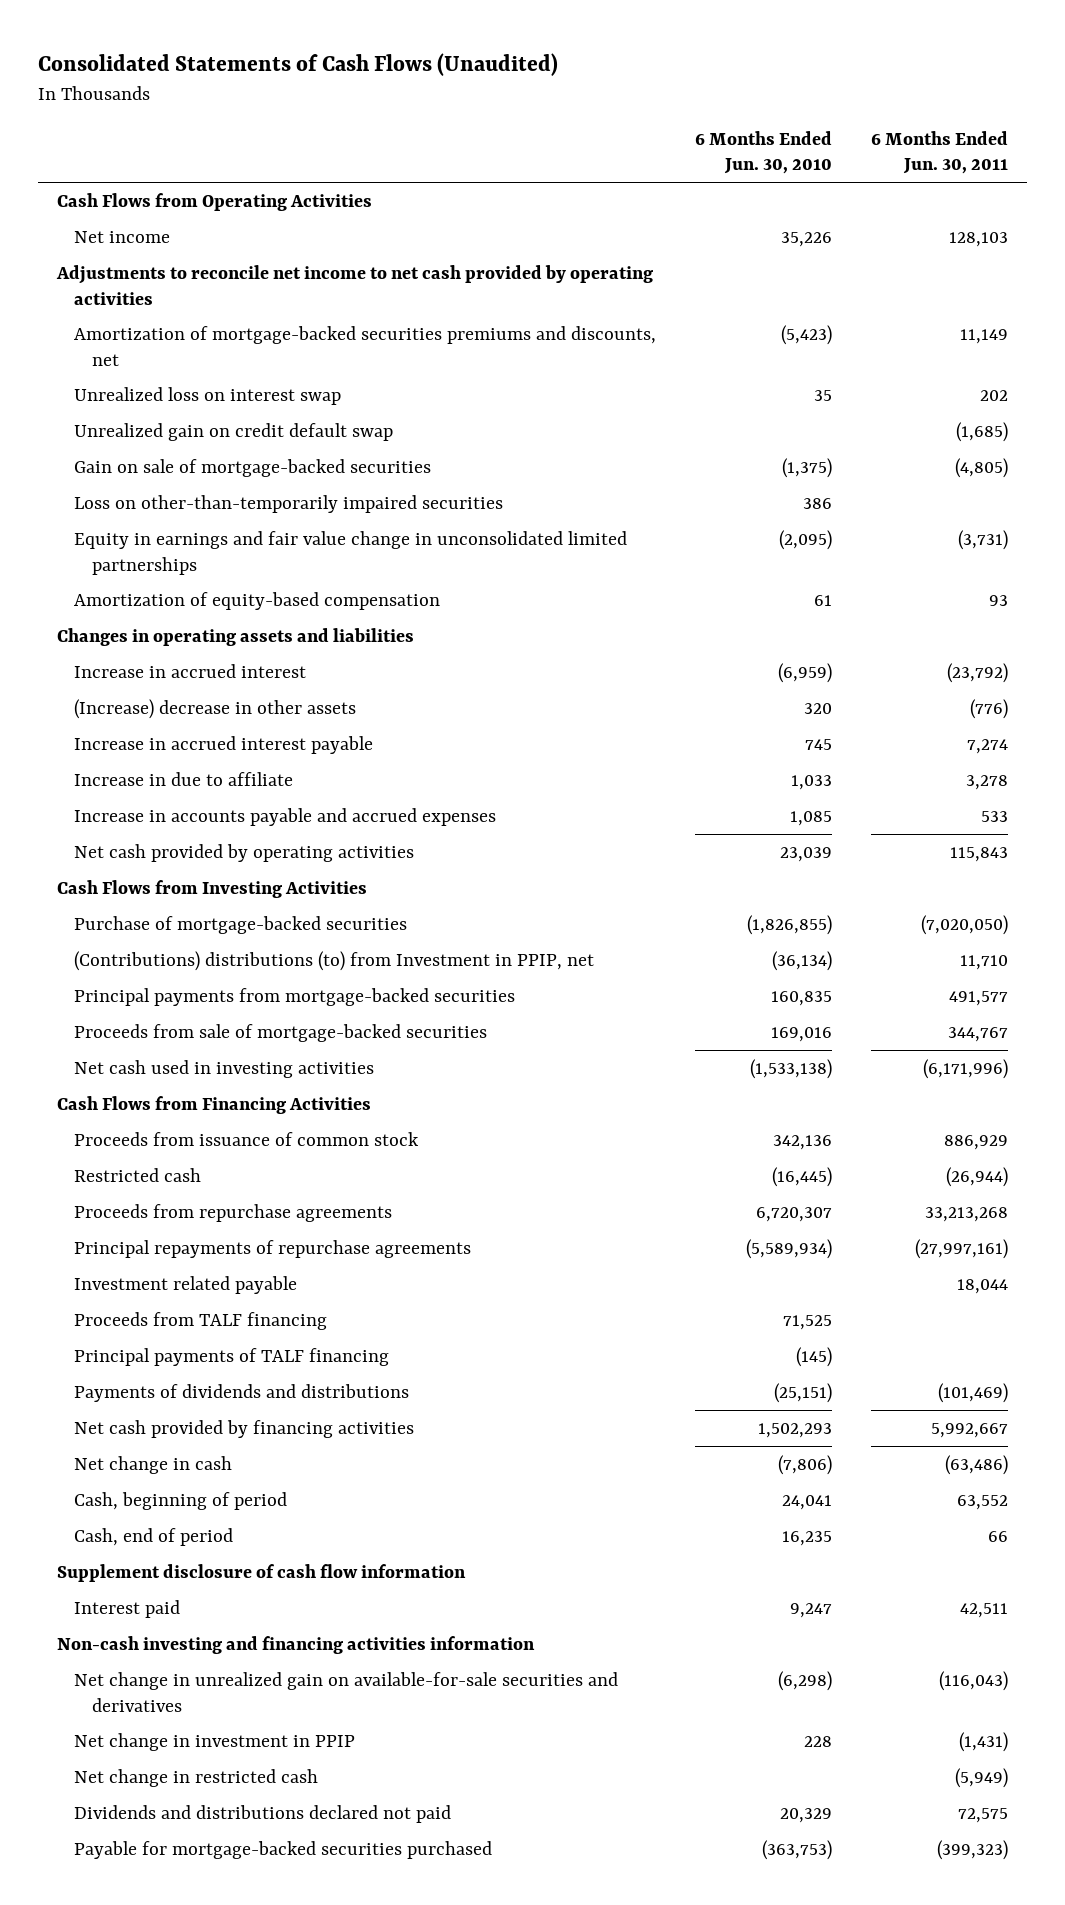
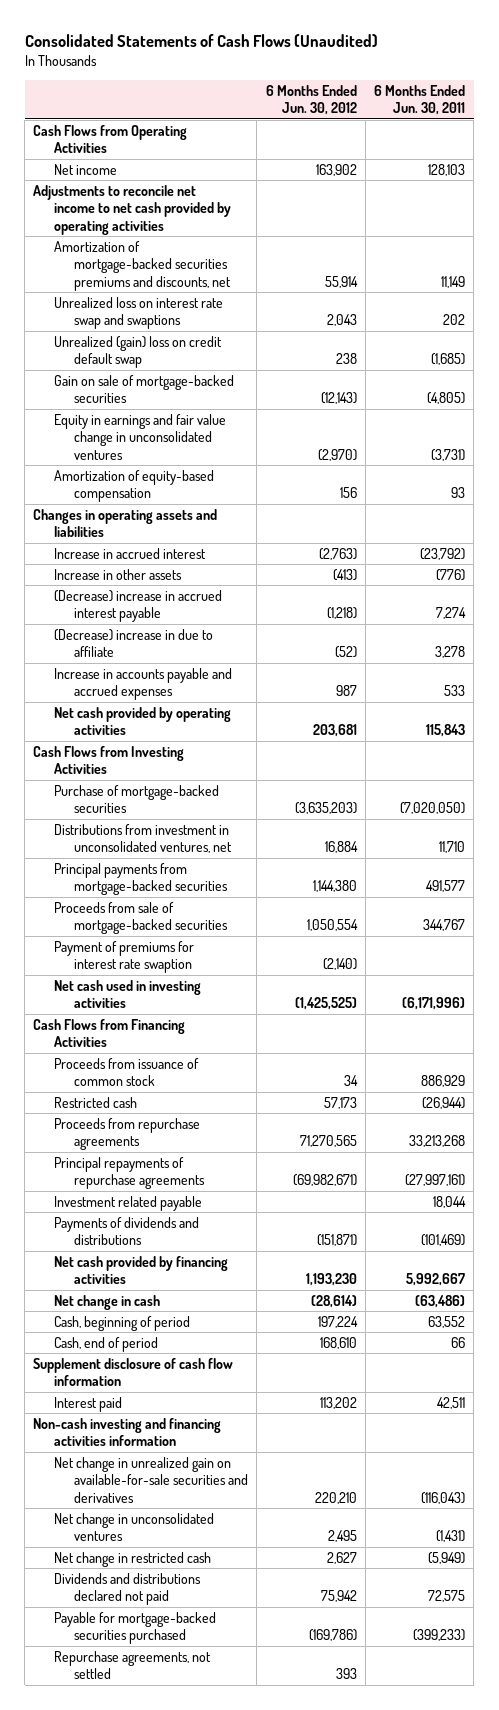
- | 6 Months Ended Jun. 30, 2010 | 6 Months Ended Jun. 30, 2011
+ | 6 Months Ended Jun. 30, 2012 | 6 Months Ended Jun. 30, 2011
- Unrealized loss on interest swap | 35 | 202
- Unrealized gain on credit default swap | | (1,685)
+ Unrealized loss on interest rate swap and swaptions | 2,043 | 202
+ Unrealized (gain) loss on credit default swap | 238 | (1,685)
- Loss on other-than-temporarily impaired securities | 386 |
- Equity in earnings and fair value change in unconsolidated limited partnerships | (2,095) | (3,731)
+ Equity in earnings and fair value change in unconsolidated ventures | (2,970) | (3,731)
- (Increase) decrease in other assets | 320 | (776)
- Increase in accrued interest payable | 745 | 7,274
- Increase in due to affiliate | 1,033 | 3,278
+ Increase in other assets | (413) | (776)
+ (Decrease) increase in accrued interest payable | (1,218) | 7,274
+ (Decrease) increase in due to affiliate | (52) | 3,278
- (Contributions) distributions (to) from Investment in PPIP, net | (36,134) | 11,710
+ Distributions from investment in unconsolidated ventures, net | 16,884 | 11,710
+ Payment of premiums for interest rate swaption | (2,140) |
- Proceeds from TALF financing | 71,525 |
- Principal payments of TALF financing | (145) |
- Net change in investment in PPIP | 228 | (1,431)
+ Net change in unconsolidated ventures | 2,495 | (1,431)
- Payable for mortgage-backed securities purchased | (363,753) | (399,323)
+ Payable for mortgage-backed securities purchased | (169,786) | (399,233)
+ Repurchase agreements, not settled | 393 |

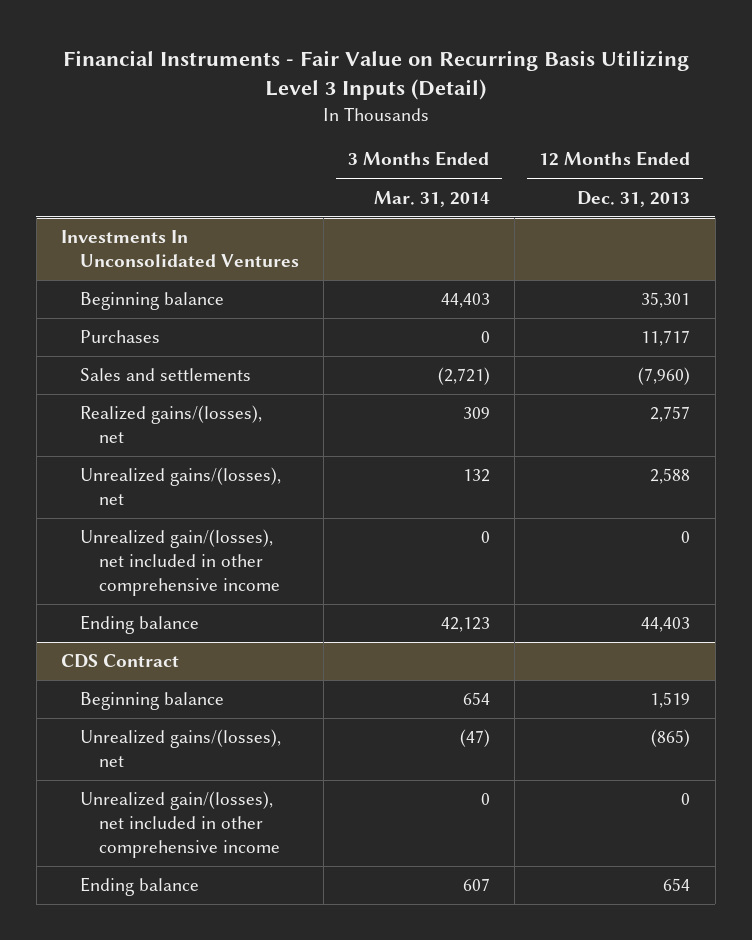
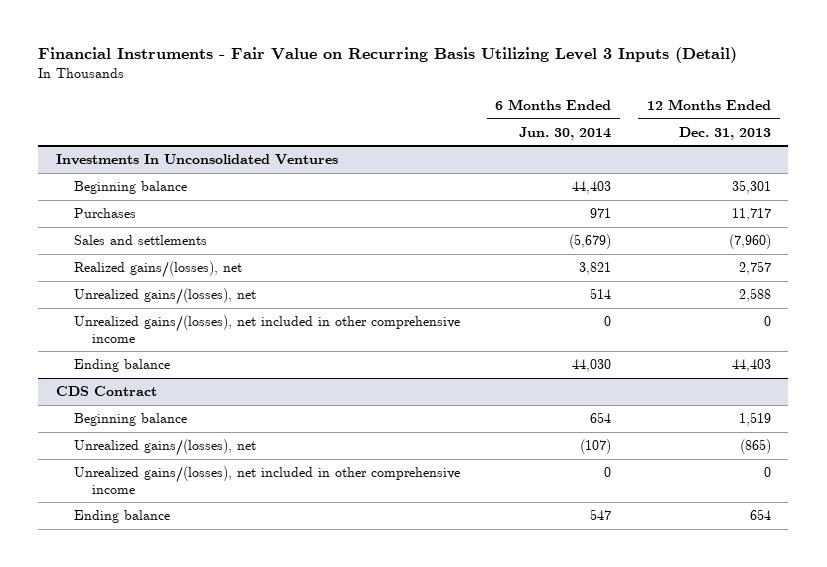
- | 3 Months Ended Mar. 31, 2014 | 12 Months Ended Dec. 31, 2013
+ | 6 Months Ended Jun. 30, 2014 | 12 Months Ended Dec. 31, 2013
@ Investments In Unconsolidated Ventures
- Unrealized gain/(losses), net included in other comprehensive income | 0 | 0
+ Unrealized gains/(losses), net included in other comprehensive income | 0 | 0
@ CDS Contract
- Unrealized gain/(losses), net included in other comprehensive income | 0 | 0
+ Unrealized gains/(losses), net included in other comprehensive income | 0 | 0

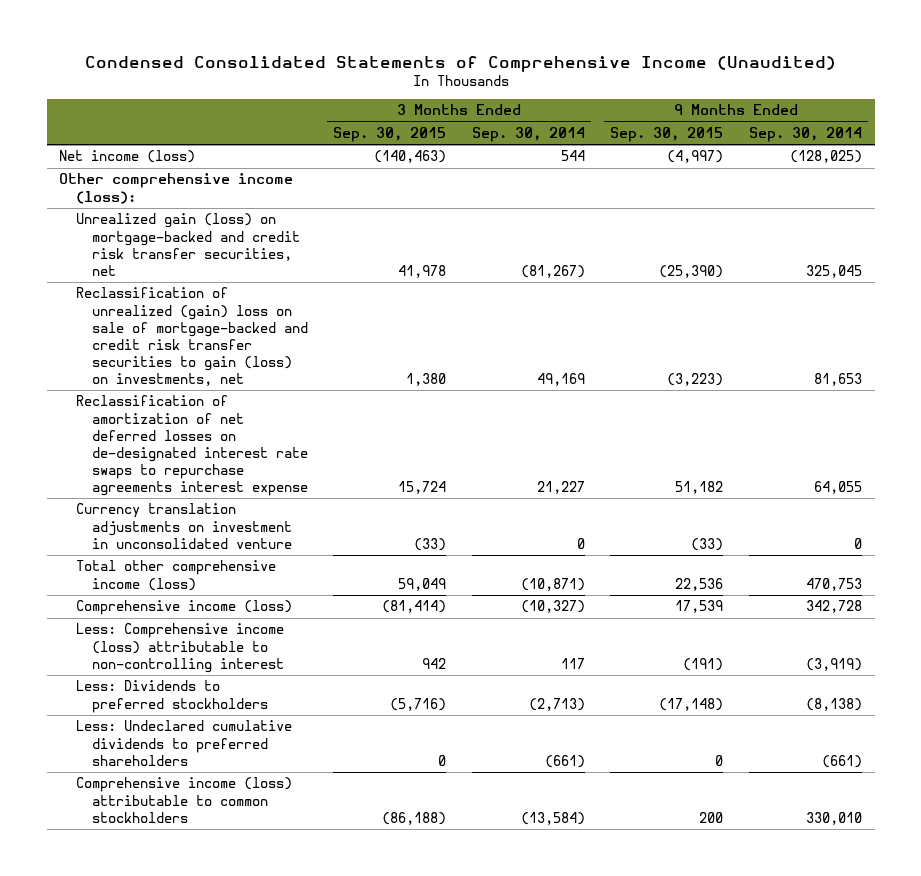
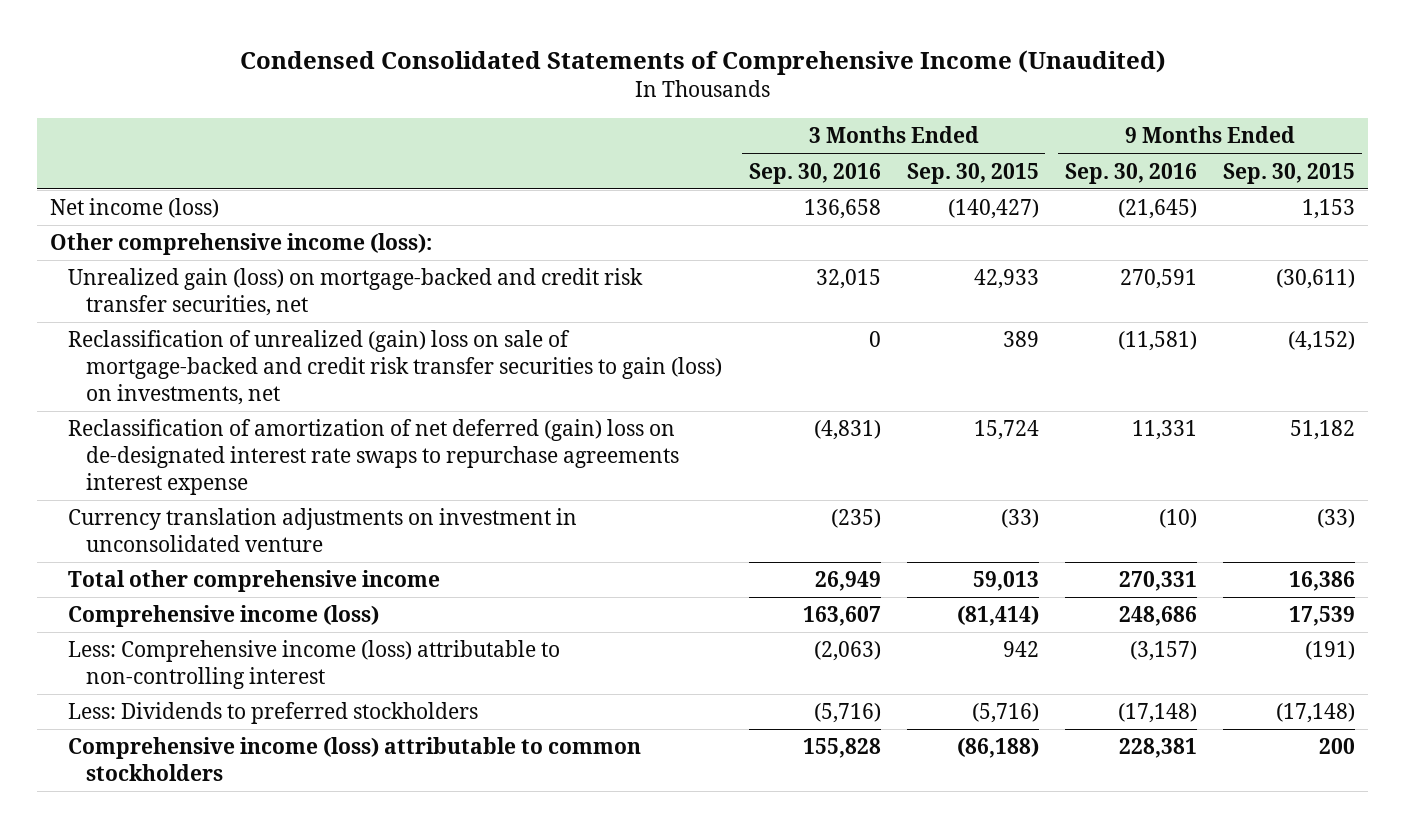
- | 3 Months Ended Sep. 30, 2015 | 3 Months Ended Sep. 30, 2014 | 9 Months Ended Sep. 30, 2015 | 9 Months Ended Sep. 30, 2014
+ | 3 Months Ended Sep. 30, 2016 | 3 Months Ended Sep. 30, 2015 | 9 Months Ended Sep. 30, 2016 | 9 Months Ended Sep. 30, 2015
- Net income (loss) | (140,463) | 544 | (4,997) | (128,025)
+ Net income (loss) | 136,658 | (140,427) | (21,645) | 1,153
- Unrealized gain (loss) on mortgage-backed and credit risk transfer securities, net | 41,978 | (81,267) | (25,390) | 325,045
- Reclassification of unrealized (gain) loss on sale of mortgage-backed and credit risk transfer securities to gain (loss) on investments, net | 1,380 | 49,169 | (3,223) | 81,653
- Reclassification of amortization of net deferred losses on de-designated interest rate swaps to repurchase agreements interest expense | 15,724 | 21,227 | 51,182 | 64,055
+ Unrealized gain (loss) on mortgage-backed and credit risk transfer securities, net | 32,015 | 42,933 | 270,591 | (30,611)
+ Reclassification of unrealized (gain) loss on sale of mortgage-backed and credit risk transfer securities to gain (loss) on investments, net | 0 | 389 | (11,581) | (4,152)
+ Reclassification of amortization of net deferred (gain) loss on de-designated interest rate swaps to repurchase agreements interest expense | (4,831) | 15,724 | 11,331 | 51,182
- Total other comprehensive income (loss) | 59,049 | (10,871) | 22,536 | 470,753
+ Total other comprehensive income | 26,949 | 59,013 | 270,331 | 16,386
- Less: Undeclared cumulative dividends to preferred shareholders | 0 | (661) | 0 | (661)

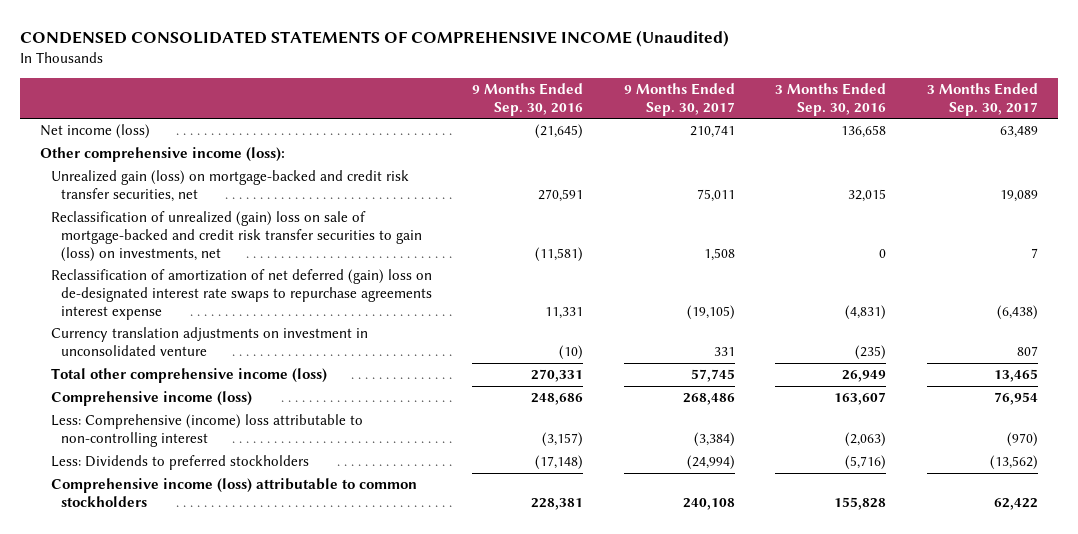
- Condensed Consolidated Statements of Comprehensive Income (Unaudited)
+ CONDENSED CONSOLIDATED STATEMENTS OF COMPREHENSIVE INCOME (Unaudited)
- | 3 Months Ended Sep. 30, 2016 | 3 Months Ended Sep. 30, 2015 | 9 Months Ended Sep. 30, 2016 | 9 Months Ended Sep. 30, 2015
+ | 9 Months Ended Sep. 30, 2016 | 9 Months Ended Sep. 30, 2017 | 3 Months Ended Sep. 30, 2016 | 3 Months Ended Sep. 30, 2017
- Total other comprehensive income | 26,949 | 59,013 | 270,331 | 16,386
+ Total other comprehensive income (loss) | 270,331 | 57,745 | 26,949 | 13,465
- Less: Comprehensive income (loss) attributable to non-controlling interest | (2,063) | 942 | (3,157) | (191)
+ Less: Comprehensive (income) loss attributable to non-controlling interest | (3,157) | (3,384) | (2,063) | (970)

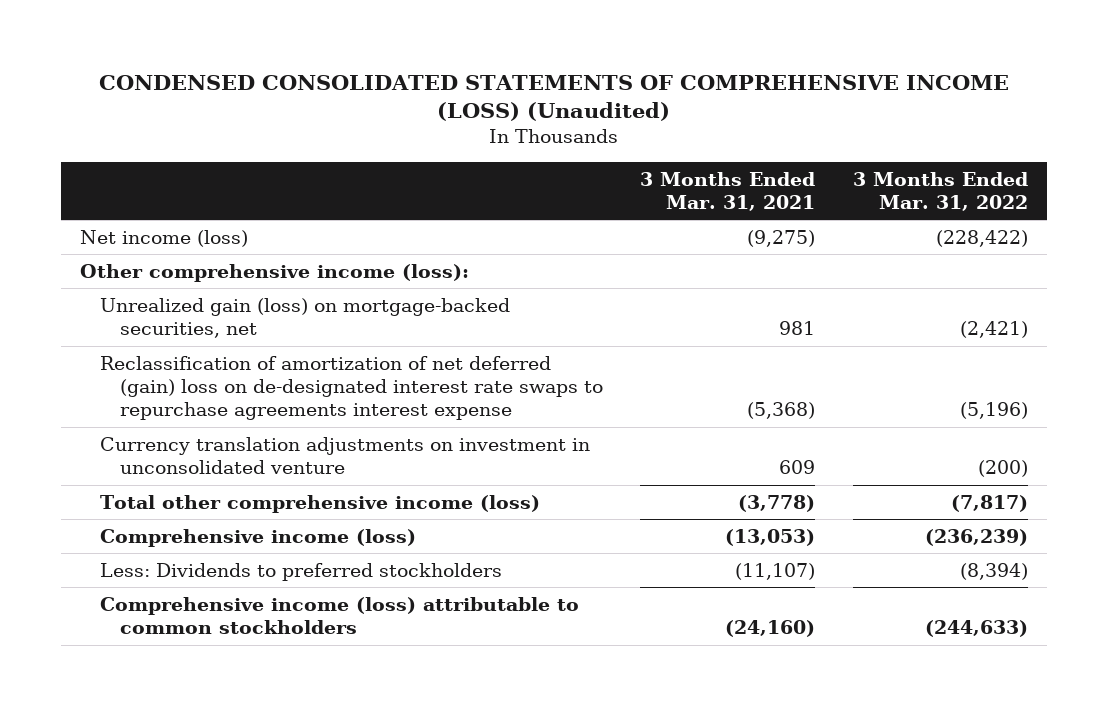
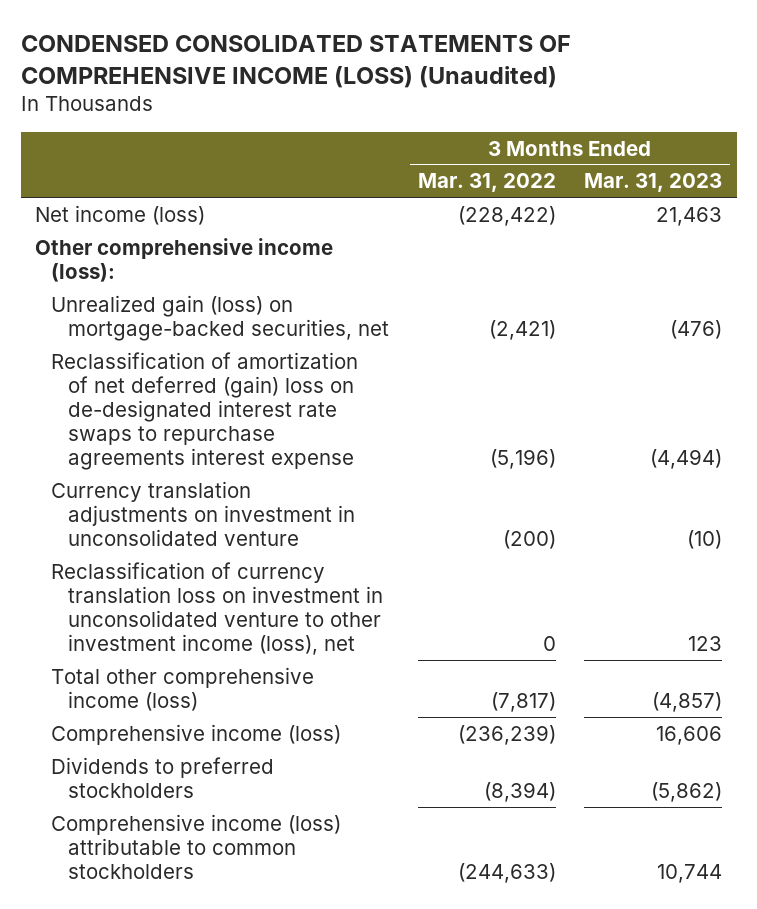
- | 3 Months Ended Mar. 31, 2021 | 3 Months Ended Mar. 31, 2022
+ | 3 Months Ended Mar. 31, 2022 | 3 Months Ended Mar. 31, 2023
+ Reclassification of currency translation loss on investment in unconsolidated venture to other investment income (loss), net | 0 | 123
- Less: Dividends to preferred stockholders | (11,107) | (8,394)
+ Dividends to preferred stockholders | (8,394) | (5,862)

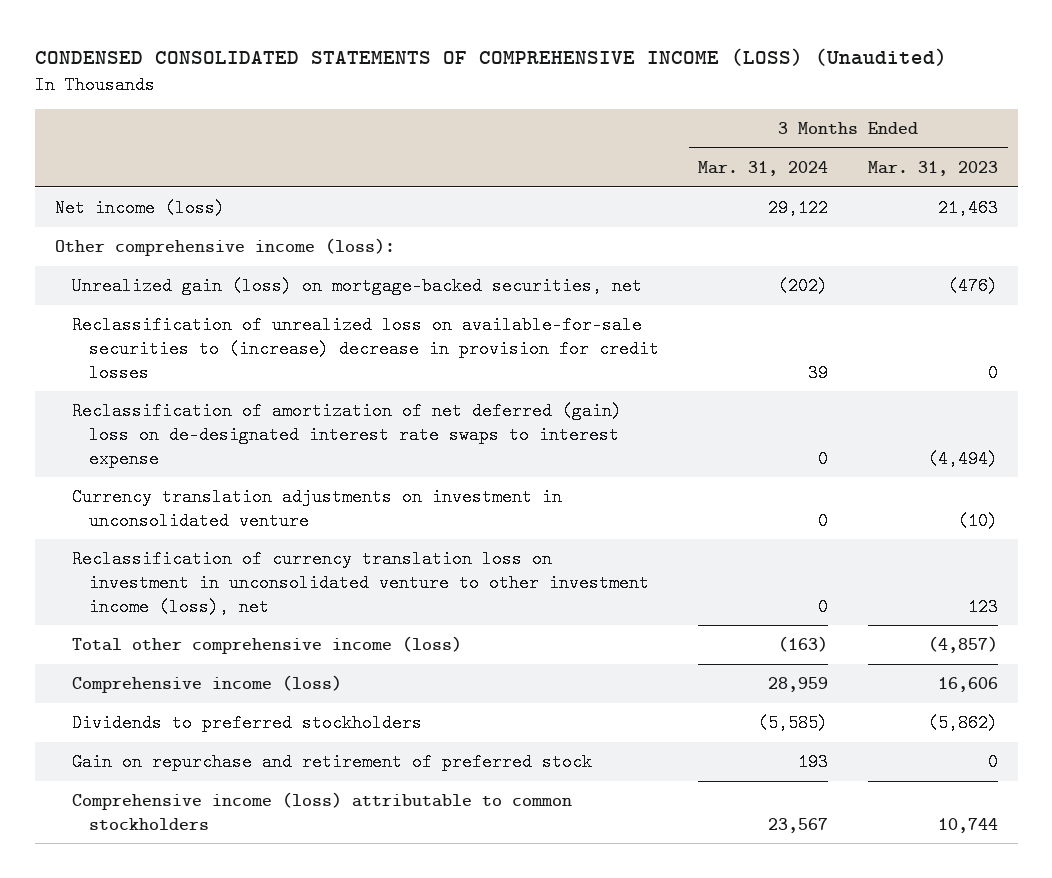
- | 3 Months Ended Mar. 31, 2022 | 3 Months Ended Mar. 31, 2023
+ | 3 Months Ended Mar. 31, 2024 | 3 Months Ended Mar. 31, 2023
- Reclassification of amortization of net deferred (gain) loss on de-designated interest rate swaps to repurchase agreements interest expense | (5,196) | (4,494)
+ Reclassification of unrealized loss on available-for-sale securities to (increase) decrease in provision for credit losses | 39 | 0
+ Reclassification of amortization of net deferred (gain) loss on de-designated interest rate swaps to interest expense | 0 | (4,494)
+ Gain on repurchase and retirement of preferred stock | 193 | 0

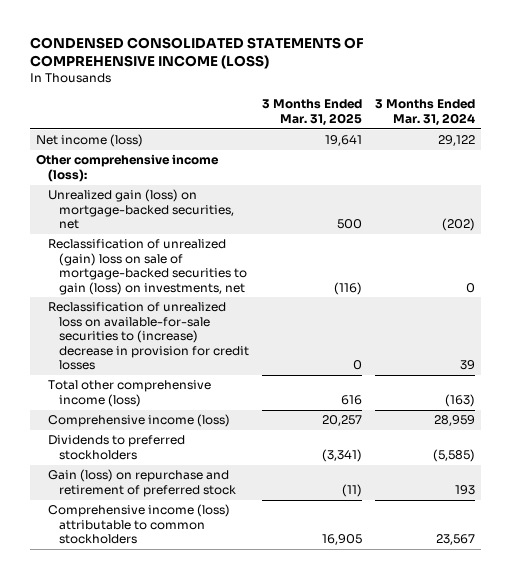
- CONDENSED CONSOLIDATED STATEMENTS OF COMPREHENSIVE INCOME (LOSS) (Unaudited)
+ CONDENSED CONSOLIDATED STATEMENTS OF COMPREHENSIVE INCOME (LOSS)
- | 3 Months Ended Mar. 31, 2024 | 3 Months Ended Mar. 31, 2023
+ | 3 Months Ended Mar. 31, 2025 | 3 Months Ended Mar. 31, 2024
+ Reclassification of unrealized (gain) loss on sale of mortgage-backed securities to gain (loss) on investments, net | (116) | 0
- Reclassification of amortization of net deferred (gain) loss on de-designated interest rate swaps to interest expense | 0 | (4,494)
- Currency translation adjustments on investment in unconsolidated venture | 0 | (10)
- Reclassification of currency translation loss on investment in unconsolidated venture to other investment income (loss), net | 0 | 123
- Gain on repurchase and retirement of preferred stock | 193 | 0
+ Gain (loss) on repurchase and retirement of preferred stock | (11) | 193

